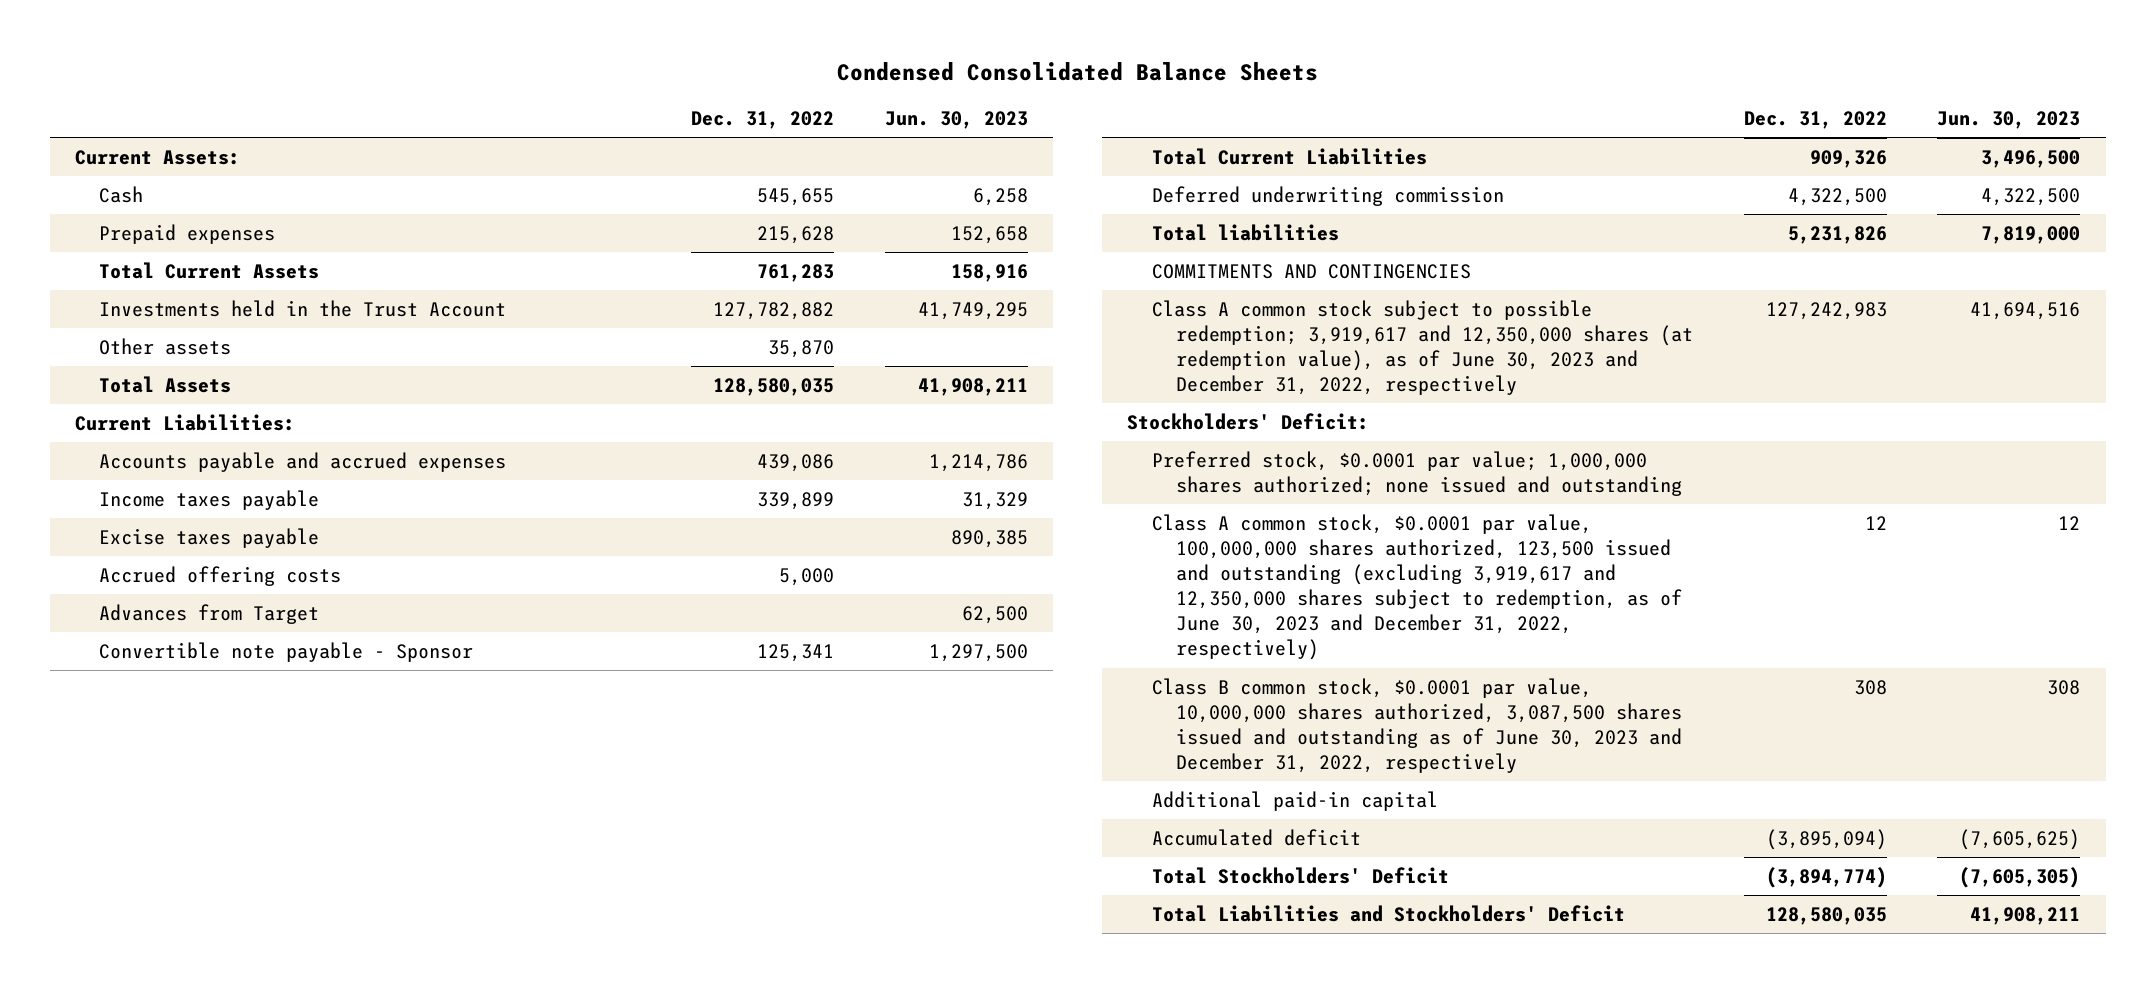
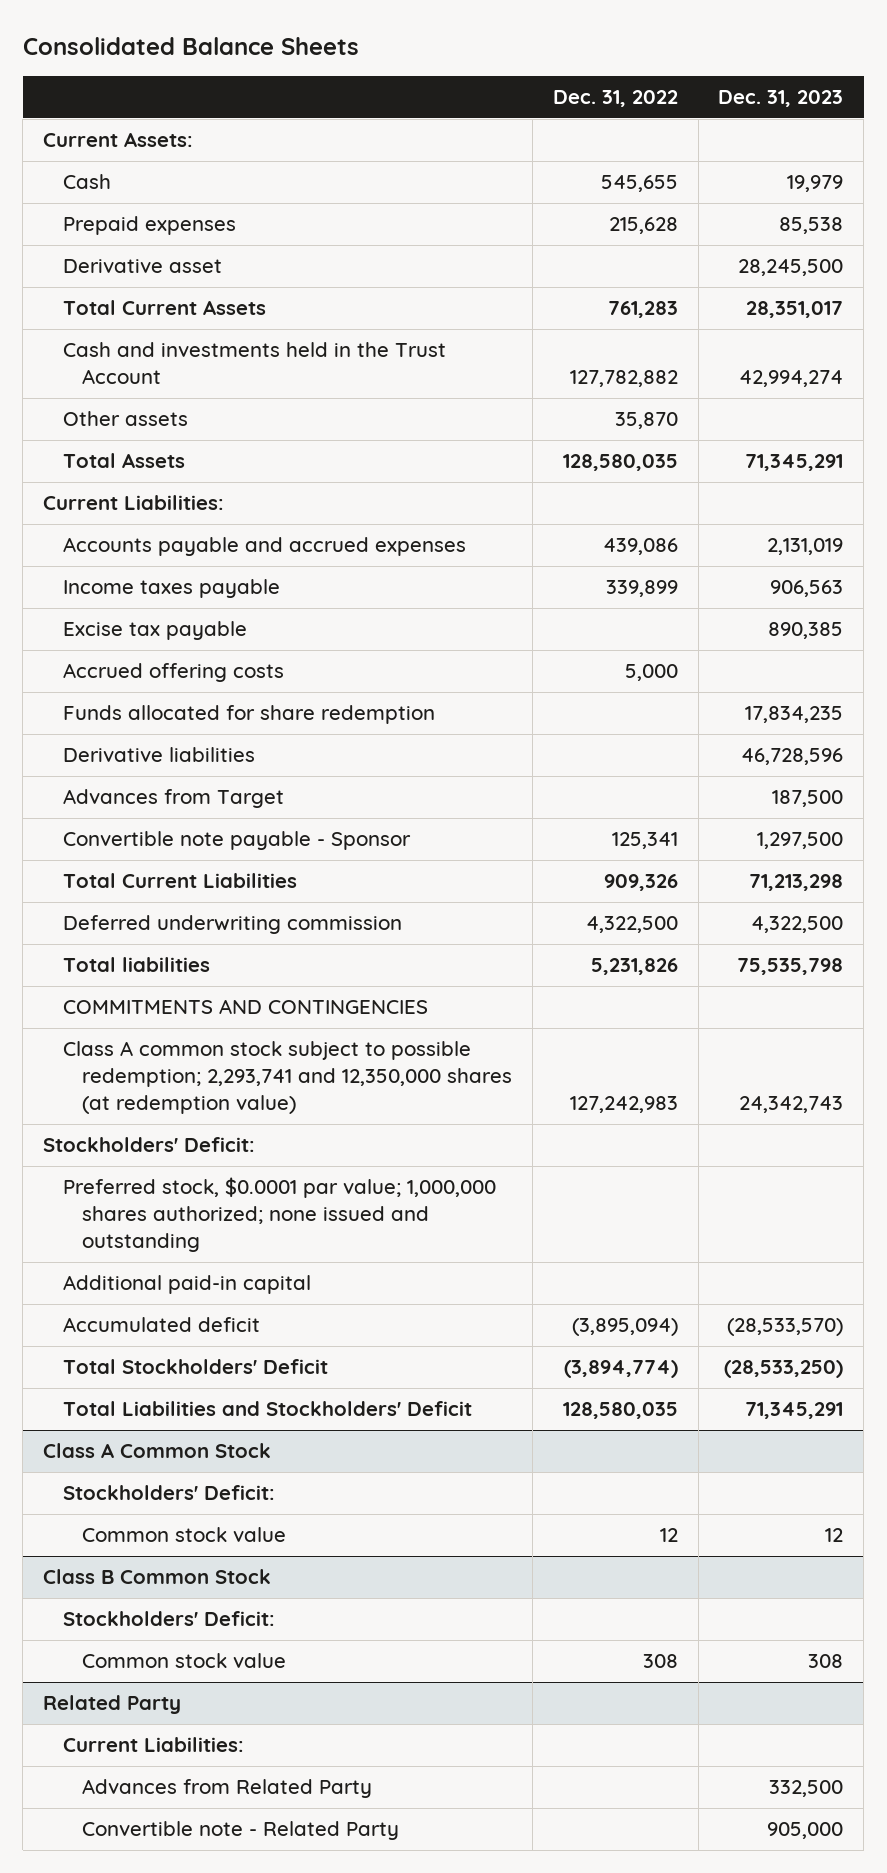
- Condensed Consolidated Balance Sheets
+ Consolidated Balance Sheets
- | Dec. 31, 2022 | Jun. 30, 2023
+ | Dec. 31, 2022 | Dec. 31, 2023
+ Derivative asset | | 28,245,500
- Investments held in the Trust Account | 127,782,882 | 41,749,295
+ Cash and investments held in the Trust Account | 127,782,882 | 42,994,274
- Excise taxes payable | | 890,385
+ Excise tax payable | | 890,385
+ Funds allocated for share redemption | | 17,834,235
+ Derivative liabilities | | 46,728,596
- Class A common stock subject to possible redemption; 3,919,617 and 12,350,000 shares (at redemption value), as of June 30, 2023 and December 31, 2022, respectively | 127,242,983 | 41,694,516
+ Class A common stock subject to possible redemption; 2,293,741 and 12,350,000 shares (at redemption value) | 127,242,983 | 24,342,743
- Class A common stock, $0.0001 par value, 100,000,000 shares authorized, 123,500 issued and outstanding (excluding 3,919,617 and 12,350,000 shares subject to redemption, as of June 30, 2023 and December 31, 2022, respectively) | 12 | 12
- Class B common stock, $0.0001 par value, 10,000,000 shares authorized, 3,087,500 shares issued and outstanding as of June 30, 2023 and December 31, 2022, respectively | 308 | 308
+ Class A Common Stock
+ Stockholders' Deficit:
+ Common stock value | 12 | 12
+ Class B Common Stock
+ Stockholders' Deficit:
+ Common stock value | 308 | 308
+ Related Party
+ Current Liabilities:
+ Advances from Related Party | | 332,500
+ Convertible note - Related Party | | 905,000

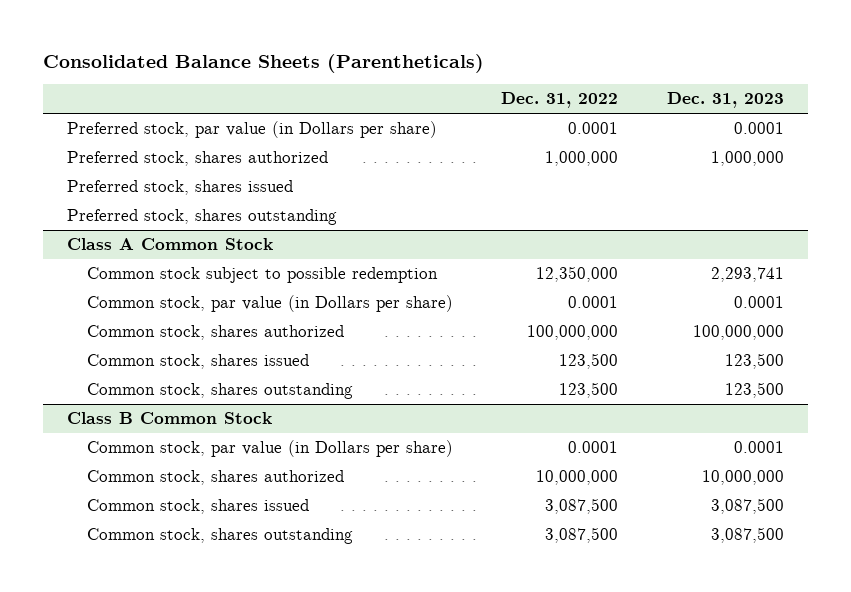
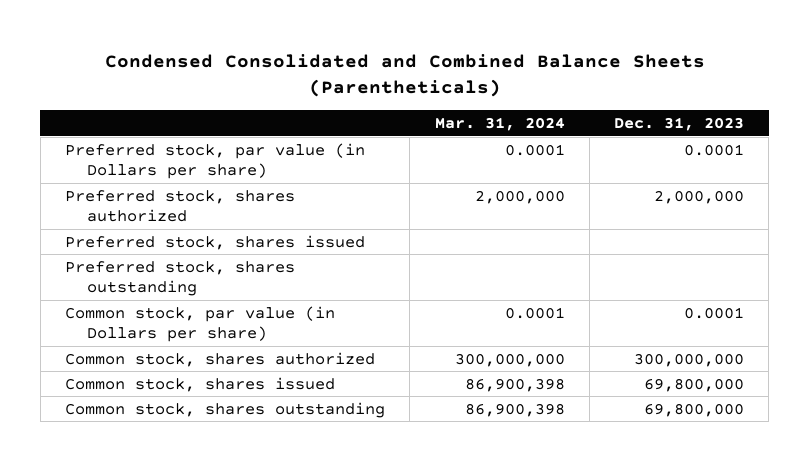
- Consolidated Balance Sheets (Parentheticals)
+ Condensed Consolidated and Combined Balance Sheets (Parentheticals)
- | Dec. 31, 2022 | Dec. 31, 2023
+ | Mar. 31, 2024 | Dec. 31, 2023
- Preferred stock, shares authorized | 1,000,000 | 1,000,000
+ Preferred stock, shares authorized | 2,000,000 | 2,000,000
- Class A Common Stock
- Common stock subject to possible redemption | 12,350,000 | 2,293,741
- Common stock, shares authorized | 100,000,000 | 100,000,000
- Common stock, shares issued | 123,500 | 123,500
- Common stock, shares outstanding | 123,500 | 123,500
- Class B Common Stock
- Common stock, par value (in Dollars per share) | 0.0001 | 0.0001
- Common stock, shares authorized | 10,000,000 | 10,000,000
- Common stock, shares issued | 3,087,500 | 3,087,500
- Common stock, shares outstanding | 3,087,500 | 3,087,500
+ Common stock, shares authorized | 300,000,000 | 300,000,000
+ Common stock, shares issued | 86,900,398 | 69,800,000
+ Common stock, shares outstanding | 86,900,398 | 69,800,000

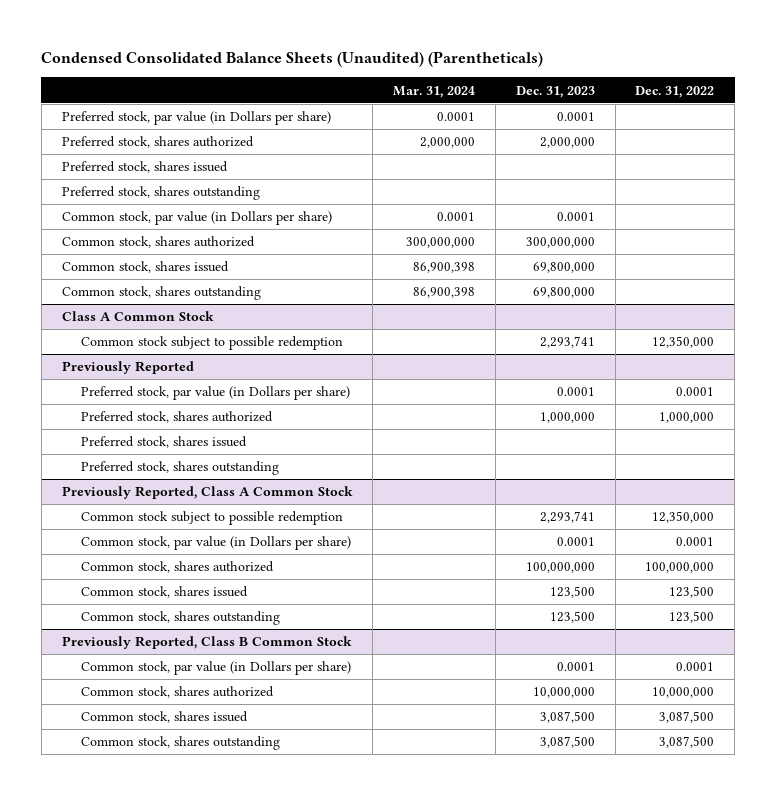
- Condensed Consolidated and Combined Balance Sheets (Parentheticals)
+ Condensed Consolidated Balance Sheets (Unaudited) (Parentheticals)
- | Mar. 31, 2024 | Dec. 31, 2023
+ | Mar. 31, 2024 | Dec. 31, 2023 | Dec. 31, 2022
+ Class A Common Stock
+ Common stock subject to possible redemption | | 2,293,741 | 12,350,000
+ Previously Reported
+ Preferred stock, par value (in Dollars per share) | | 0.0001 | 0.0001
+ Preferred stock, shares authorized | | 1,000,000 | 1,000,000
+ Preferred stock, shares issued
+ Preferred stock, shares outstanding
+ Previously Reported, Class A Common Stock
+ Common stock subject to possible redemption | | 2,293,741 | 12,350,000
+ Common stock, par value (in Dollars per share) | | 0.0001 | 0.0001
+ Common stock, shares authorized | | 100,000,000 | 100,000,000
+ Common stock, shares issued | | 123,500 | 123,500
+ Common stock, shares outstanding | | 123,500 | 123,500
+ Previously Reported, Class B Common Stock
+ Common stock, par value (in Dollars per share) | | 0.0001 | 0.0001
+ Common stock, shares authorized | | 10,000,000 | 10,000,000
+ Common stock, shares issued | | 3,087,500 | 3,087,500
+ Common stock, shares outstanding | | 3,087,500 | 3,087,500

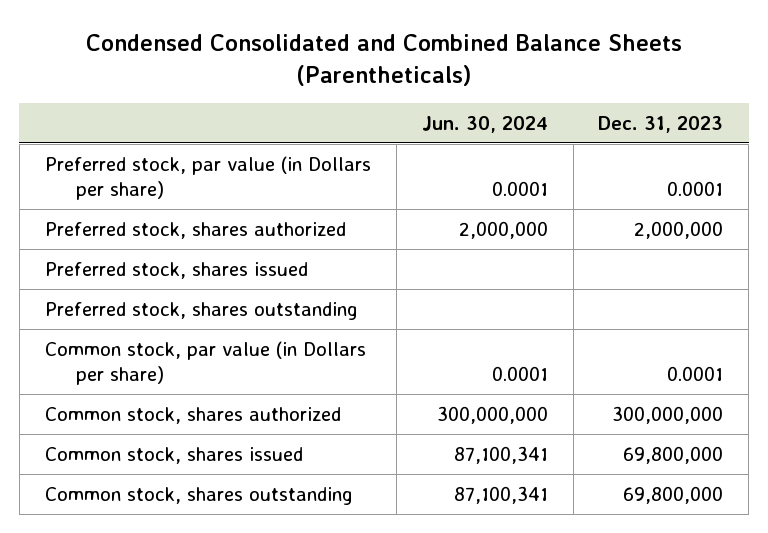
- Condensed Consolidated Balance Sheets (Unaudited) (Parentheticals)
+ Condensed Consolidated and Combined Balance Sheets (Parentheticals)
- | Mar. 31, 2024 | Dec. 31, 2023 | Dec. 31, 2022
+ | Jun. 30, 2024 | Dec. 31, 2023
- Class A Common Stock
- Common stock subject to possible redemption | | 2,293,741 | 12,350,000
- Previously Reported
- Preferred stock, par value (in Dollars per share) | | 0.0001 | 0.0001
- Preferred stock, shares authorized | | 1,000,000 | 1,000,000
- Preferred stock, shares issued
- Preferred stock, shares outstanding
- Previously Reported, Class A Common Stock
- Common stock subject to possible redemption | | 2,293,741 | 12,350,000
- Common stock, par value (in Dollars per share) | | 0.0001 | 0.0001
- Common stock, shares authorized | | 100,000,000 | 100,000,000
- Common stock, shares issued | | 123,500 | 123,500
- Common stock, shares outstanding | | 123,500 | 123,500
- Previously Reported, Class B Common Stock
- Common stock, par value (in Dollars per share) | | 0.0001 | 0.0001
- Common stock, shares authorized | | 10,000,000 | 10,000,000
- Common stock, shares issued | | 3,087,500 | 3,087,500
- Common stock, shares outstanding | | 3,087,500 | 3,087,500

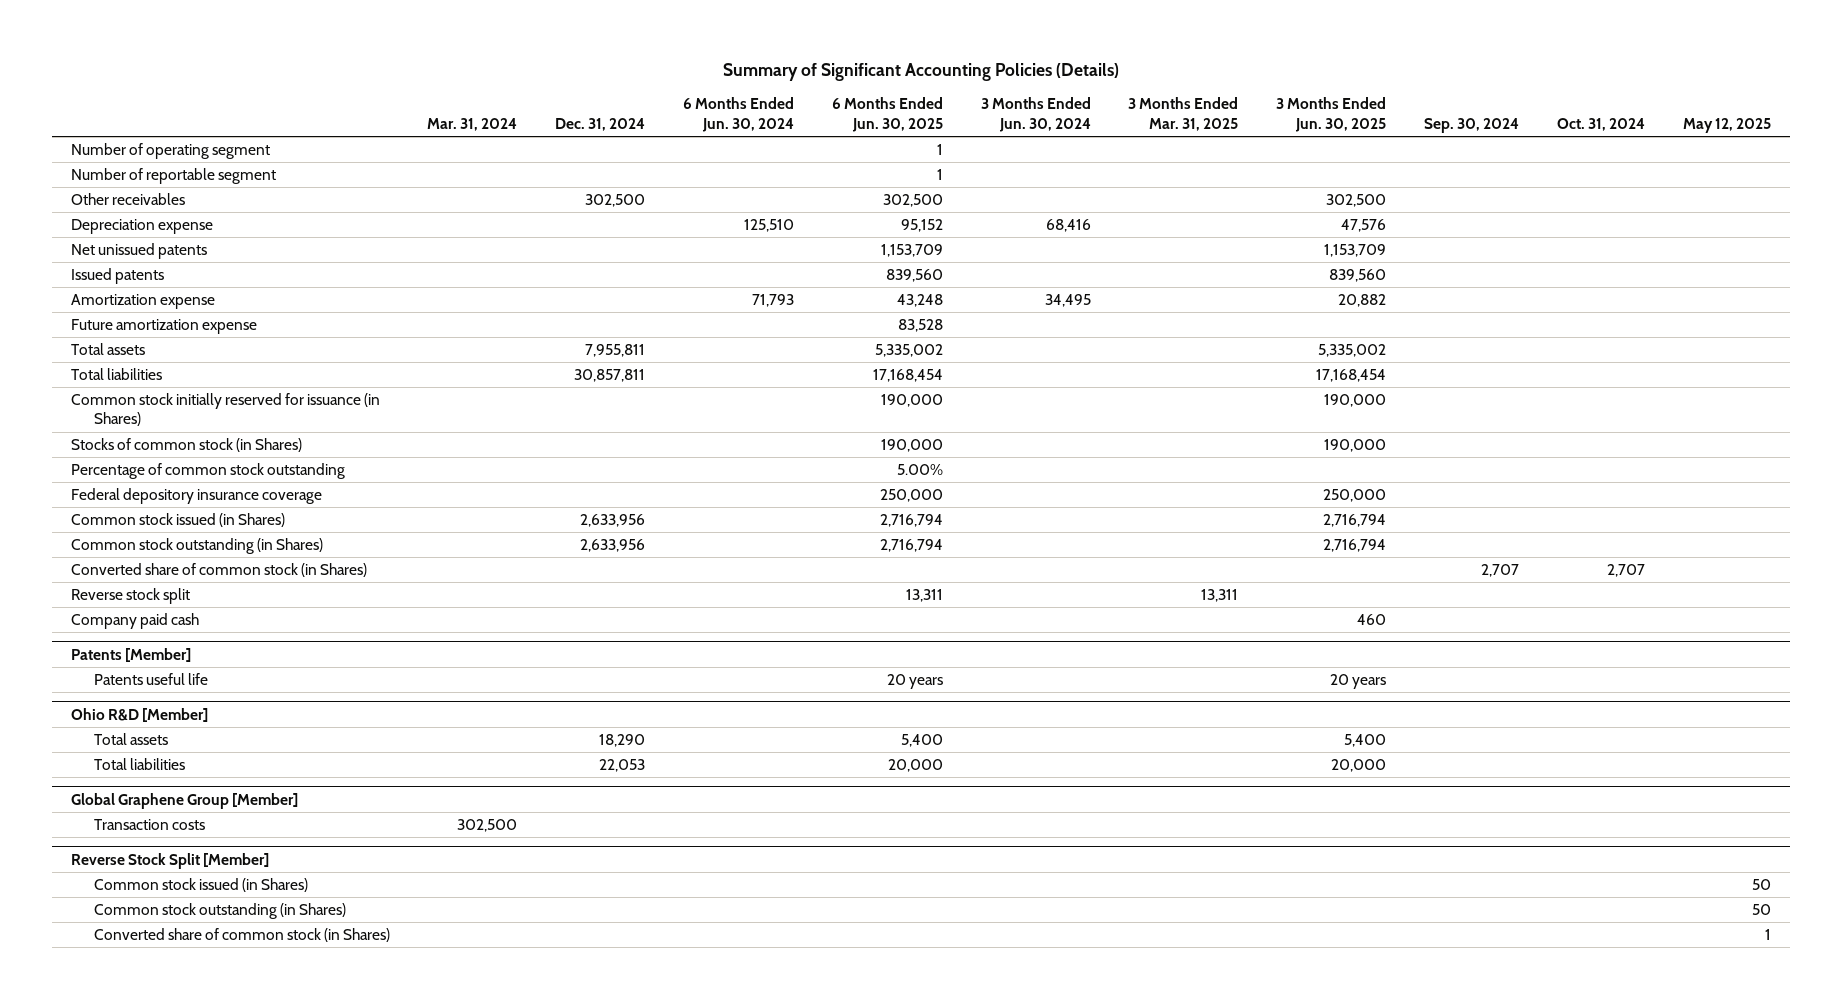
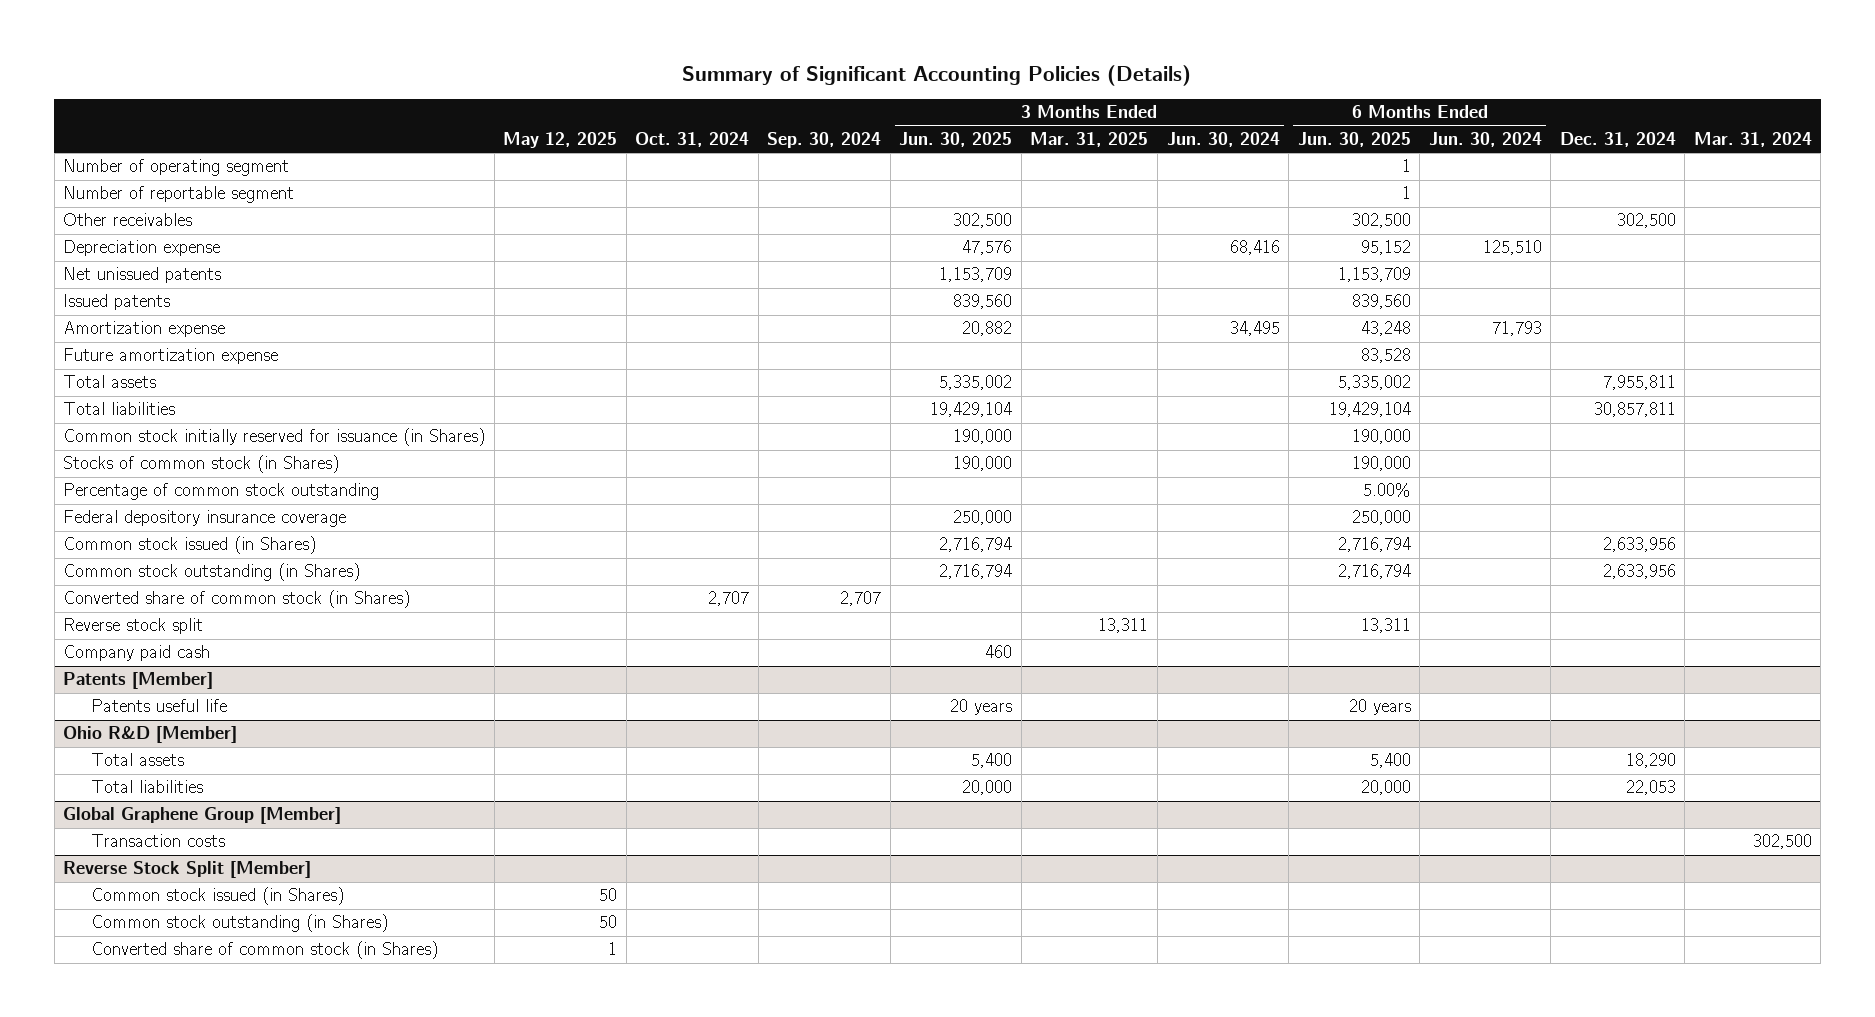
- | Mar. 31, 2024 | Dec. 31, 2024 | 6 Months Ended Jun. 30, 2024 | 6 Months Ended Jun. 30, 2025 | 3 Months Ended Jun. 30, 2024 | 3 Months Ended Mar. 31, 2025 | 3 Months Ended Jun. 30, 2025 | Sep. 30, 2024 | Oct. 31, 2024 | May 12, 2025
+ | May 12, 2025 | Oct. 31, 2024 | Sep. 30, 2024 | 3 Months Ended Jun. 30, 2025 | 3 Months Ended Mar. 31, 2025 | 3 Months Ended Jun. 30, 2024 | 6 Months Ended Jun. 30, 2025 | 6 Months Ended Jun. 30, 2024 | Dec. 31, 2024 | Mar. 31, 2024
- Total liabilities | | 30,857,811 | | 17,168,454 | | | 17,168,454 | | |
+ Total liabilities | | | | 19,429,104 | | | 19,429,104 | | 30,857,811 |

